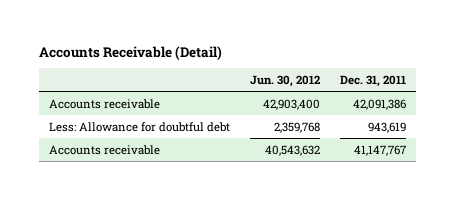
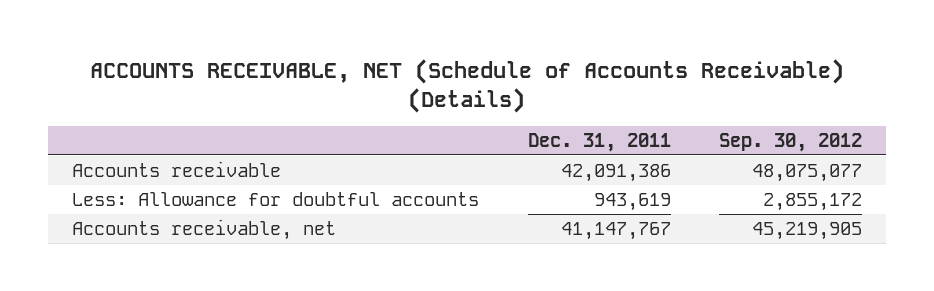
- Accounts Receivable (Detail)
+ ACCOUNTS RECEIVABLE, NET (Schedule of Accounts Receivable) (Details)
- | Jun. 30, 2012 | Dec. 31, 2011
+ | Dec. 31, 2011 | Sep. 30, 2012
- Less: Allowance for doubtful debt | 2,359,768 | 943,619
- Accounts receivable | 40,543,632 | 41,147,767
+ Less: Allowance for doubtful accounts | 943,619 | 2,855,172
+ Accounts receivable, net | 41,147,767 | 45,219,905

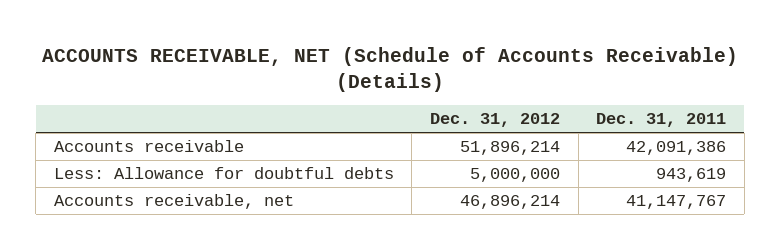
- | Dec. 31, 2011 | Sep. 30, 2012
+ | Dec. 31, 2012 | Dec. 31, 2011
- Less: Allowance for doubtful accounts | 943,619 | 2,855,172
+ Less: Allowance for doubtful debts | 5,000,000 | 943,619

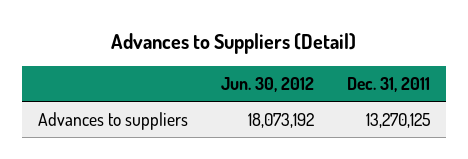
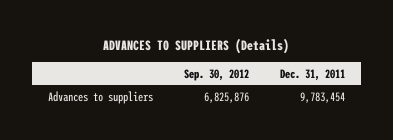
- Advances to Suppliers (Detail)
+ ADVANCES TO SUPPLIERS (Details)
- | Jun. 30, 2012 | Dec. 31, 2011
+ | Sep. 30, 2012 | Dec. 31, 2011
- Advances to suppliers | 18,073,192 | 13,270,125
+ Advances to suppliers | 6,825,876 | 9,783,454

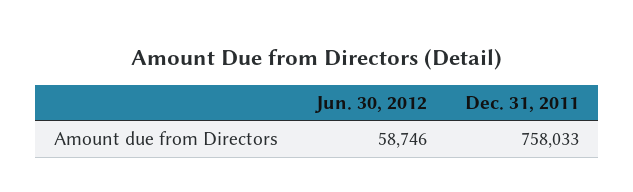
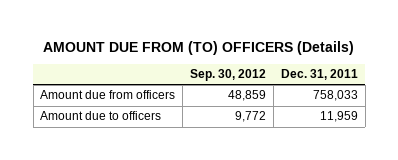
- Amount Due from Directors (Detail)
+ AMOUNT DUE FROM (TO) OFFICERS (Details)
- | Jun. 30, 2012 | Dec. 31, 2011
+ | Sep. 30, 2012 | Dec. 31, 2011
- Amount due from Directors | 58,746 | 758,033
+ Amount due from officers | 48,859 | 758,033
+ Amount due to officers | 9,772 | 11,959

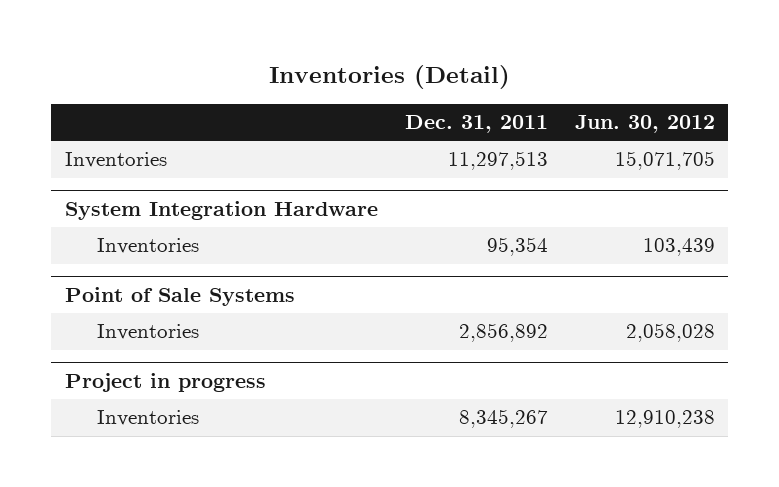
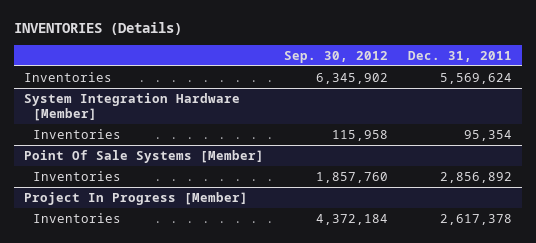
- Inventories (Detail)
+ INVENTORIES (Details)
- | Dec. 31, 2011 | Jun. 30, 2012
+ | Sep. 30, 2012 | Dec. 31, 2011
- Inventories | 11,297,513 | 15,071,705
- System Integration Hardware
+ Inventories | 6,345,902 | 5,569,624
+ System Integration Hardware [Member]
- Point of Sale Systems
+ Point Of Sale Systems [Member]
- Project in progress
- Inventories | 8,345,267 | 12,910,238
+ Project In Progress [Member]
+ Inventories | 4,372,184 | 2,617,378

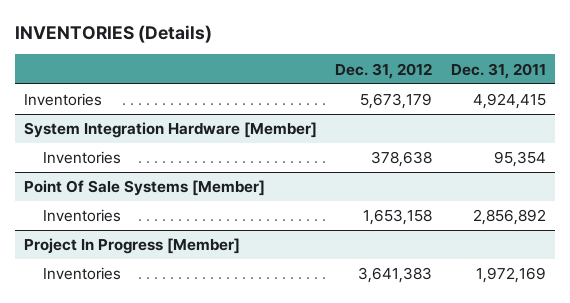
- | Sep. 30, 2012 | Dec. 31, 2011
+ | Dec. 31, 2012 | Dec. 31, 2011
- Inventories | 6,345,902 | 5,569,624
+ Inventories | 5,673,179 | 4,924,415
@ Project In Progress [Member]
- Inventories | 4,372,184 | 2,617,378
+ Inventories | 3,641,383 | 1,972,169

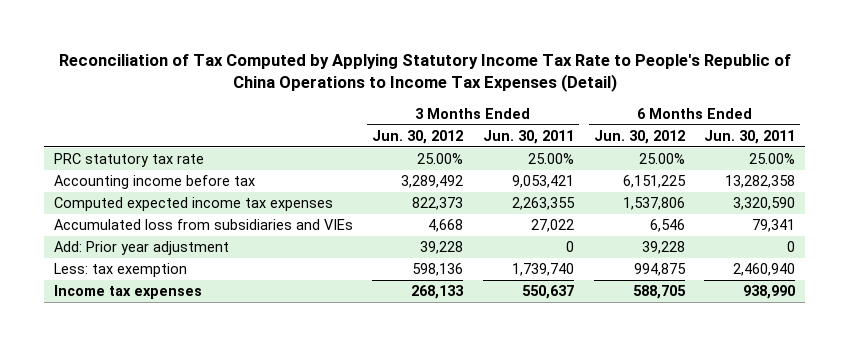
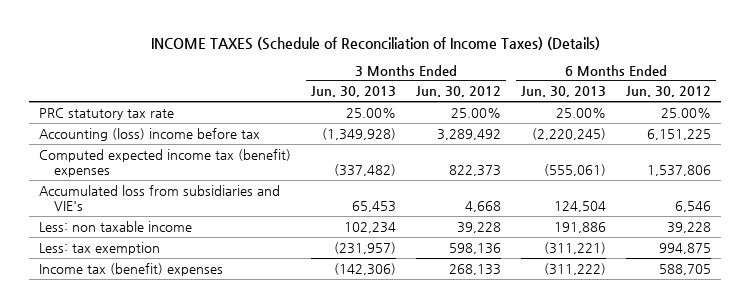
- Reconciliation of Tax Computed by Applying Statutory Income Tax Rate to People's Republic of China Operations to Income Tax Expenses (Detail)
+ INCOME TAXES (Schedule of Reconciliation of Income Taxes) (Details)
- | 3 Months Ended Jun. 30, 2012 | 3 Months Ended Jun. 30, 2011 | 6 Months Ended Jun. 30, 2012 | 6 Months Ended Jun. 30, 2011
+ | 3 Months Ended Jun. 30, 2013 | 3 Months Ended Jun. 30, 2012 | 6 Months Ended Jun. 30, 2013 | 6 Months Ended Jun. 30, 2012
- Accounting income before tax | 3,289,492 | 9,053,421 | 6,151,225 | 13,282,358
- Computed expected income tax expenses | 822,373 | 2,263,355 | 1,537,806 | 3,320,590
- Accumulated loss from subsidiaries and VIEs | 4,668 | 27,022 | 6,546 | 79,341
- Add: Prior year adjustment | 39,228 | 0 | 39,228 | 0
+ Accounting (loss) income before tax | (1,349,928) | 3,289,492 | (2,220,245) | 6,151,225
+ Computed expected income tax (benefit) expenses | (337,482) | 822,373 | (555,061) | 1,537,806
+ Accumulated loss from subsidiaries and VIE's | 65,453 | 4,668 | 124,504 | 6,546
+ Less: non taxable income | 102,234 | 39,228 | 191,886 | 39,228
- Income tax expenses | 268,133 | 550,637 | 588,705 | 938,990
+ Income tax (benefit) expenses | (142,306) | 268,133 | (311,222) | 588,705

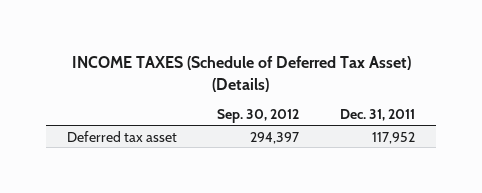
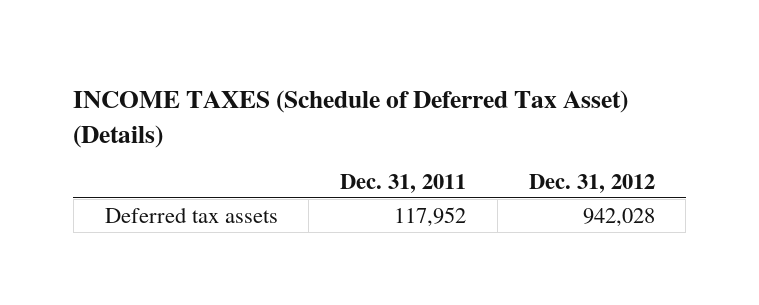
- | Sep. 30, 2012 | Dec. 31, 2011
+ | Dec. 31, 2011 | Dec. 31, 2012
- Deferred tax asset | 294,397 | 117,952
+ Deferred tax assets | 117,952 | 942,028

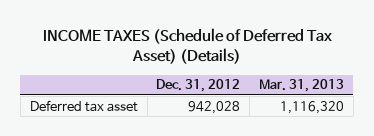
- | Dec. 31, 2011 | Dec. 31, 2012
+ | Dec. 31, 2012 | Mar. 31, 2013
- Deferred tax assets | 117,952 | 942,028
+ Deferred tax asset | 942,028 | 1,116,320

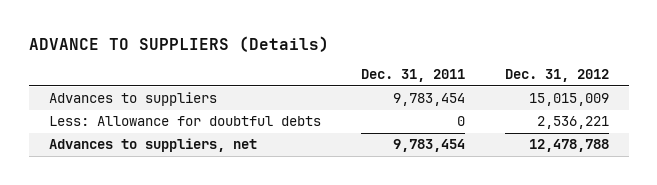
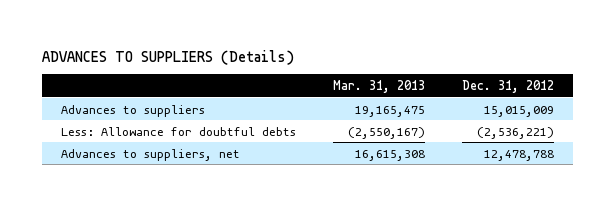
- ADVANCE TO SUPPLIERS (Details)
+ ADVANCES TO SUPPLIERS (Details)
- | Dec. 31, 2011 | Dec. 31, 2012
+ | Mar. 31, 2013 | Dec. 31, 2012
- Less: Allowance for doubtful debts | 0 | 2,536,221
+ Less: Allowance for doubtful debts | (2,550,167) | (2,536,221)

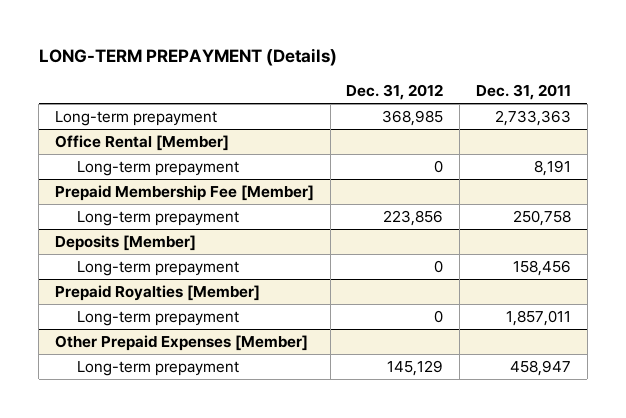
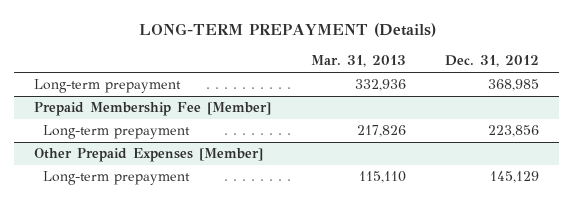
- | Dec. 31, 2012 | Dec. 31, 2011
+ | Mar. 31, 2013 | Dec. 31, 2012
- Office Rental [Member]
- Long-term prepayment | 0 | 8,191
- Deposits [Member]
- Long-term prepayment | 0 | 158,456
- Prepaid Royalties [Member]
- Long-term prepayment | 0 | 1,857,011

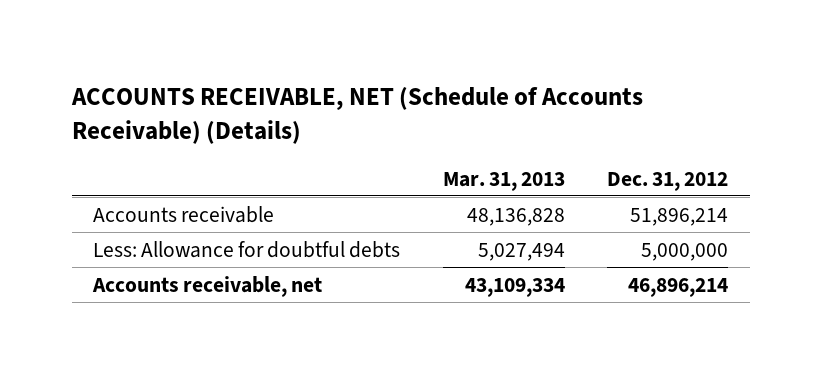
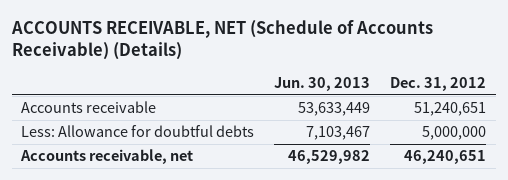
- | Mar. 31, 2013 | Dec. 31, 2012
+ | Jun. 30, 2013 | Dec. 31, 2012
- Accounts receivable | 48,136,828 | 51,896,214
+ Accounts receivable | 53,633,449 | 51,240,651
- Accounts receivable, net | 43,109,334 | 46,896,214
+ Accounts receivable, net | 46,529,982 | 46,240,651

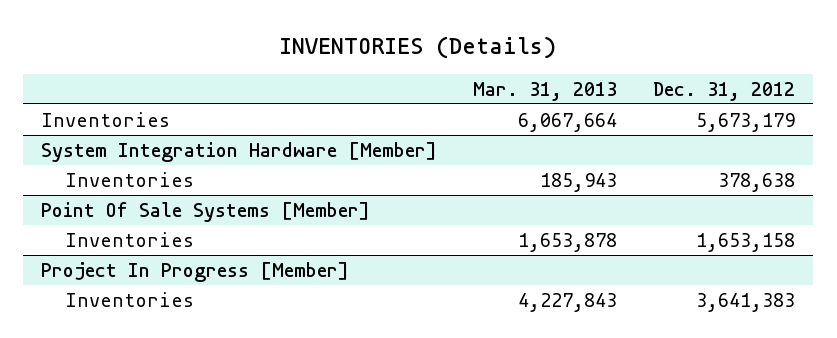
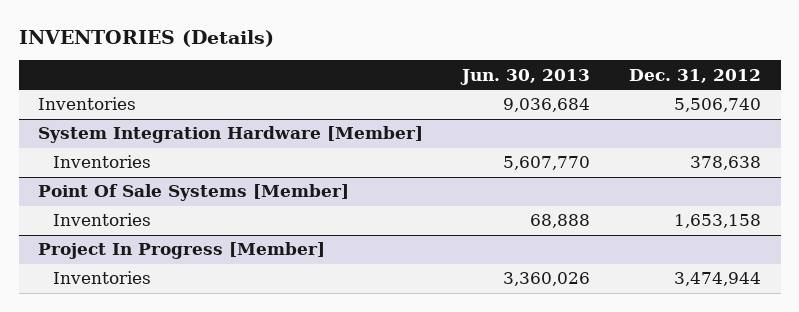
- | Mar. 31, 2013 | Dec. 31, 2012
+ | Jun. 30, 2013 | Dec. 31, 2012
- Inventories | 6,067,664 | 5,673,179
+ Inventories | 9,036,684 | 5,506,740
@ Project In Progress [Member]
- Inventories | 4,227,843 | 3,641,383
+ Inventories | 3,360,026 | 3,474,944

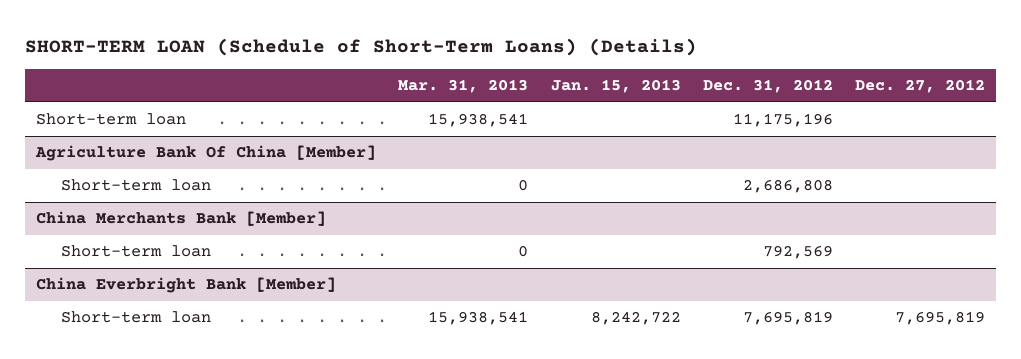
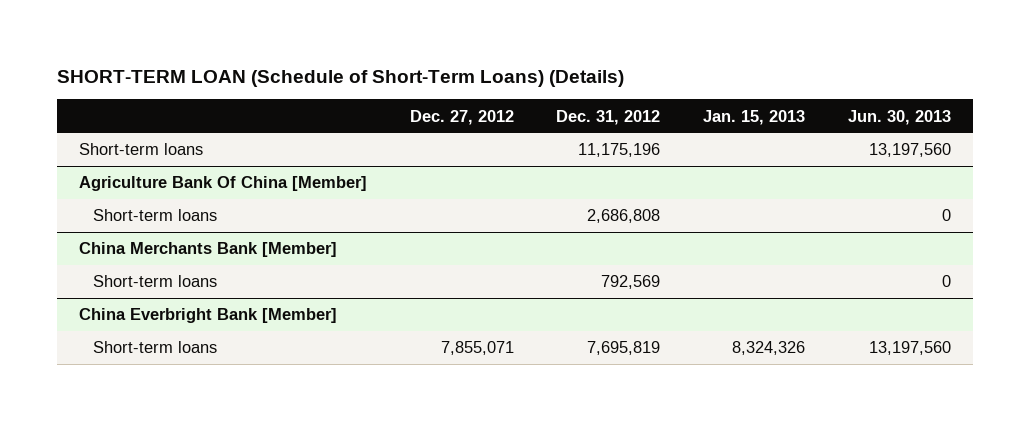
- | Mar. 31, 2013 | Jan. 15, 2013 | Dec. 31, 2012 | Dec. 27, 2012
+ | Dec. 27, 2012 | Dec. 31, 2012 | Jan. 15, 2013 | Jun. 30, 2013
- Short-term loan | 15,938,541 | | 11,175,196 |
+ Short-term loans | | 11,175,196 | | 13,197,560
@ Agriculture Bank Of China [Member]
- Short-term loan | 0 | | 2,686,808 |
+ Short-term loans | | 2,686,808 | | 0
@ China Merchants Bank [Member]
- Short-term loan | 0 | | 792,569 |
+ Short-term loans | | 792,569 | | 0
@ China Everbright Bank [Member]
- Short-term loan | 15,938,541 | 8,242,722 | 7,695,819 | 7,695,819
+ Short-term loans | 7,855,071 | 7,695,819 | 8,324,326 | 13,197,560

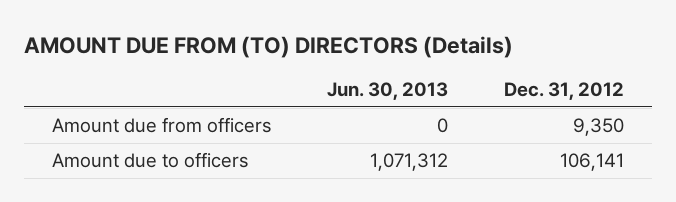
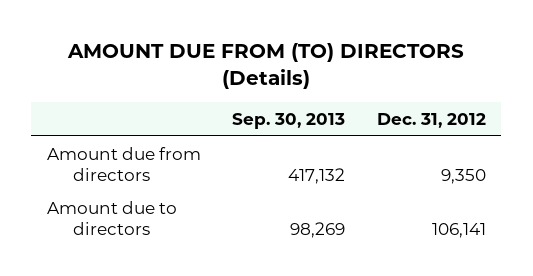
- | Jun. 30, 2013 | Dec. 31, 2012
+ | Sep. 30, 2013 | Dec. 31, 2012
- Amount due from officers | 0 | 9,350
- Amount due to officers | 1,071,312 | 106,141
+ Amount due from directors | 417,132 | 9,350
+ Amount due to directors | 98,269 | 106,141

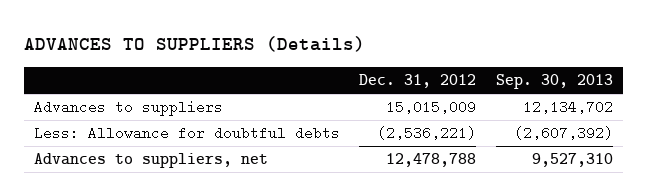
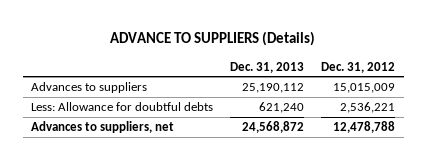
- ADVANCES TO SUPPLIERS (Details)
+ ADVANCE TO SUPPLIERS (Details)
- | Dec. 31, 2012 | Sep. 30, 2013
+ | Dec. 31, 2013 | Dec. 31, 2012
- Less: Allowance for doubtful debts | (2,536,221) | (2,607,392)
+ Less: Allowance for doubtful debts | 621,240 | 2,536,221

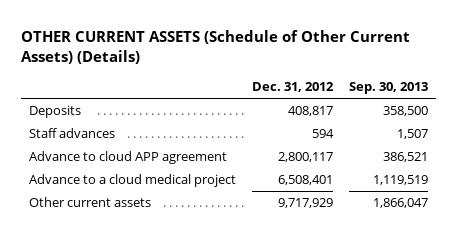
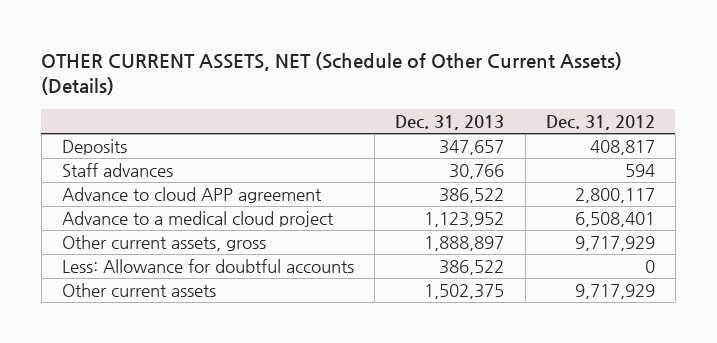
- OTHER CURRENT ASSETS (Schedule of Other Current Assets) (Details)
+ OTHER CURRENT ASSETS, NET (Schedule of Other Current Assets) (Details)
- | Dec. 31, 2012 | Sep. 30, 2013
+ | Dec. 31, 2013 | Dec. 31, 2012
- Advance to a cloud medical project | 6,508,401 | 1,119,519
+ Advance to a medical cloud project | 1,123,952 | 6,508,401
+ Other current assets, gross | 1,888,897 | 9,717,929
+ Less: Allowance for doubtful accounts | 386,522 | 0

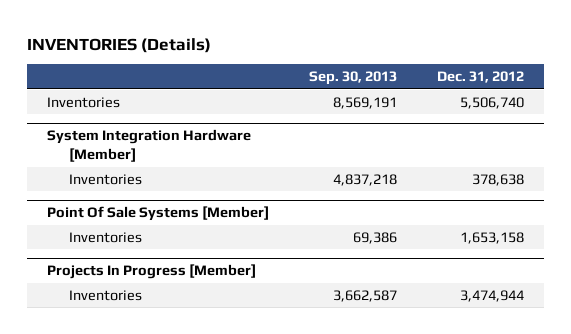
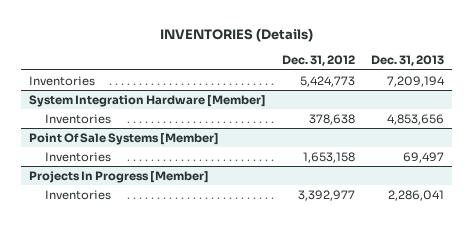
- | Sep. 30, 2013 | Dec. 31, 2012
+ | Dec. 31, 2012 | Dec. 31, 2013
- Inventories | 8,569,191 | 5,506,740
+ Inventories | 5,424,773 | 7,209,194
@ Projects In Progress [Member]
- Inventories | 3,662,587 | 3,474,944
+ Inventories | 3,392,977 | 2,286,041

